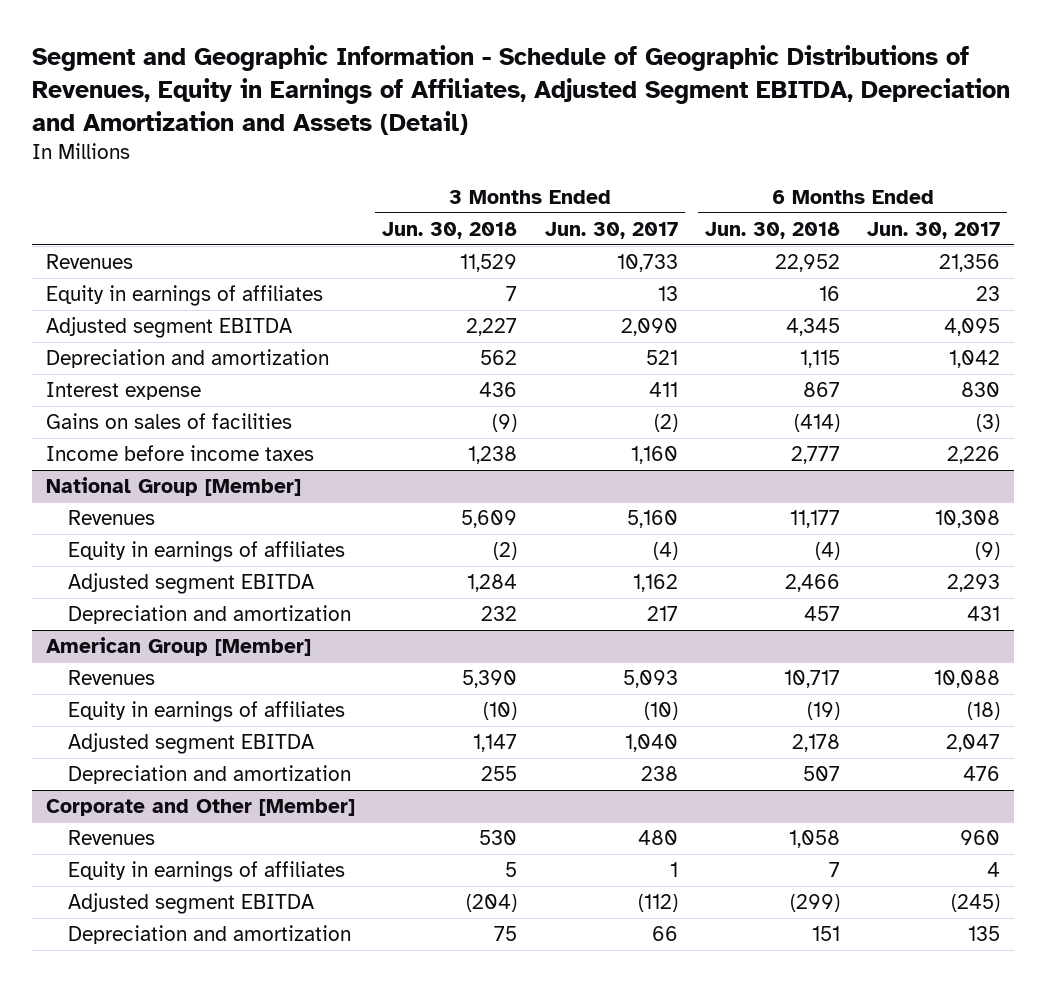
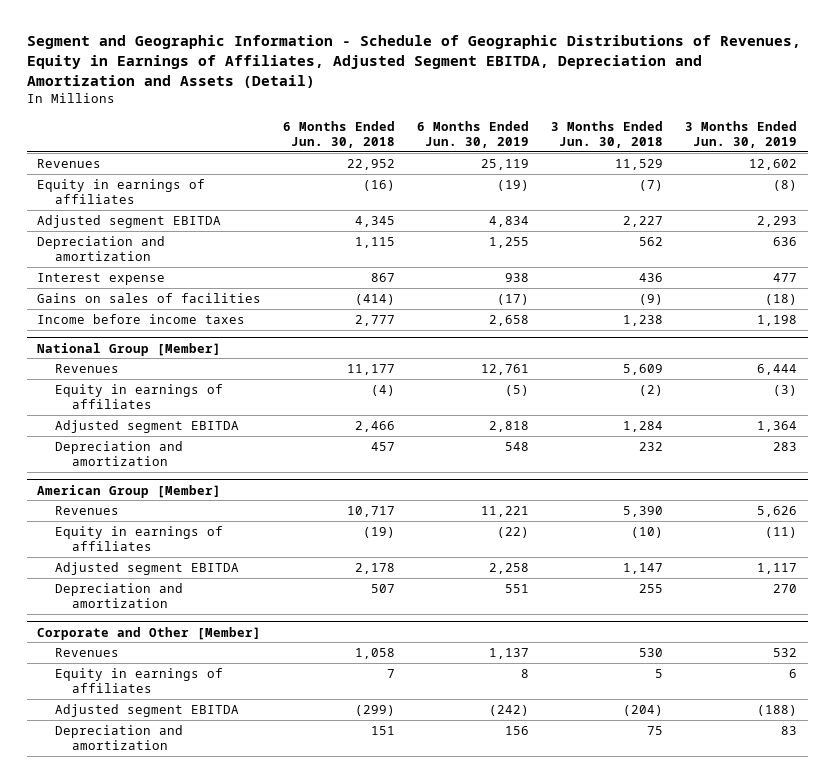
- | 3 Months Ended Jun. 30, 2018 | 3 Months Ended Jun. 30, 2017 | 6 Months Ended Jun. 30, 2018 | 6 Months Ended Jun. 30, 2017
+ | 6 Months Ended Jun. 30, 2018 | 6 Months Ended Jun. 30, 2019 | 3 Months Ended Jun. 30, 2018 | 3 Months Ended Jun. 30, 2019
- Equity in earnings of affiliates | 7 | 13 | 16 | 23
+ Equity in earnings of affiliates | (16) | (19) | (7) | (8)

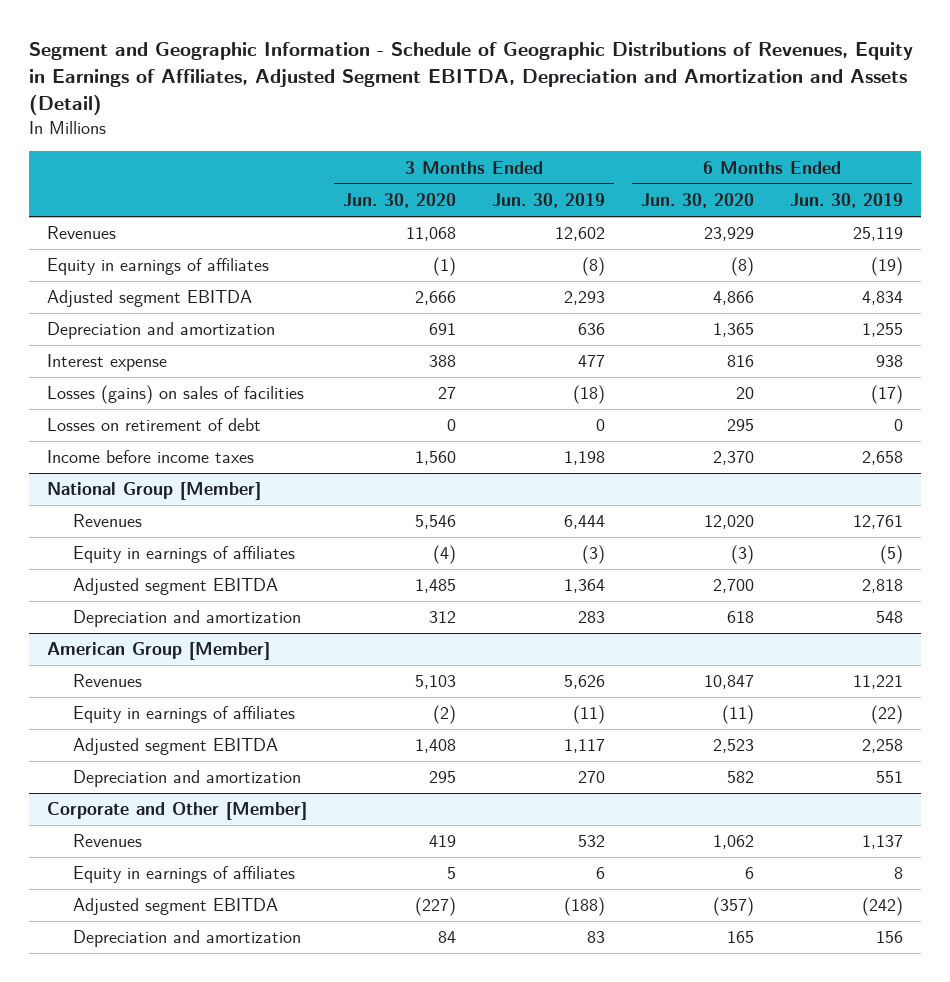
- | 6 Months Ended Jun. 30, 2018 | 6 Months Ended Jun. 30, 2019 | 3 Months Ended Jun. 30, 2018 | 3 Months Ended Jun. 30, 2019
+ | 3 Months Ended Jun. 30, 2020 | 3 Months Ended Jun. 30, 2019 | 6 Months Ended Jun. 30, 2020 | 6 Months Ended Jun. 30, 2019
- Gains on sales of facilities | (414) | (17) | (9) | (18)
+ Losses (gains) on sales of facilities | 27 | (18) | 20 | (17)
+ Losses on retirement of debt | 0 | 0 | 295 | 0

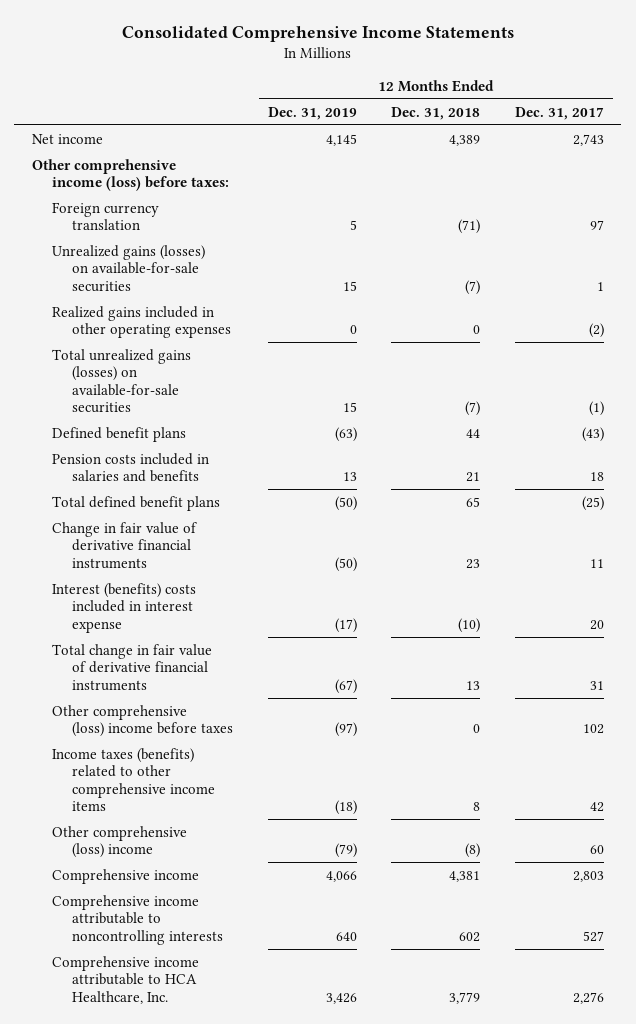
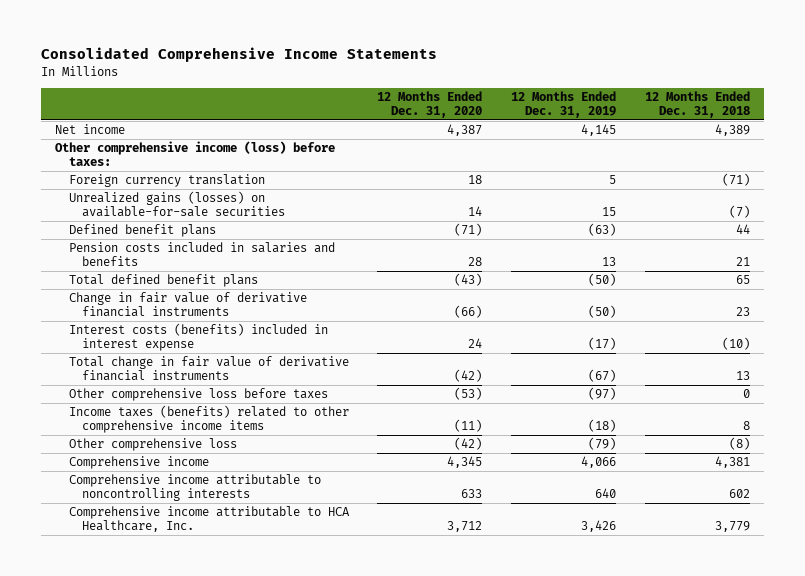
- | 12 Months Ended Dec. 31, 2019 | 12 Months Ended Dec. 31, 2018 | 12 Months Ended Dec. 31, 2017
+ | 12 Months Ended Dec. 31, 2020 | 12 Months Ended Dec. 31, 2019 | 12 Months Ended Dec. 31, 2018
- Realized gains included in other operating expenses | 0 | 0 | (2)
- Total unrealized gains (losses) on available-for-sale securities | 15 | (7) | (1)
- Interest (benefits) costs included in interest expense | (17) | (10) | 20
+ Interest costs (benefits) included in interest expense | 24 | (17) | (10)
- Other comprehensive (loss) income before taxes | (97) | 0 | 102
+ Other comprehensive loss before taxes | (53) | (97) | 0
- Other comprehensive (loss) income | (79) | (8) | 60
+ Other comprehensive loss | (42) | (79) | (8)

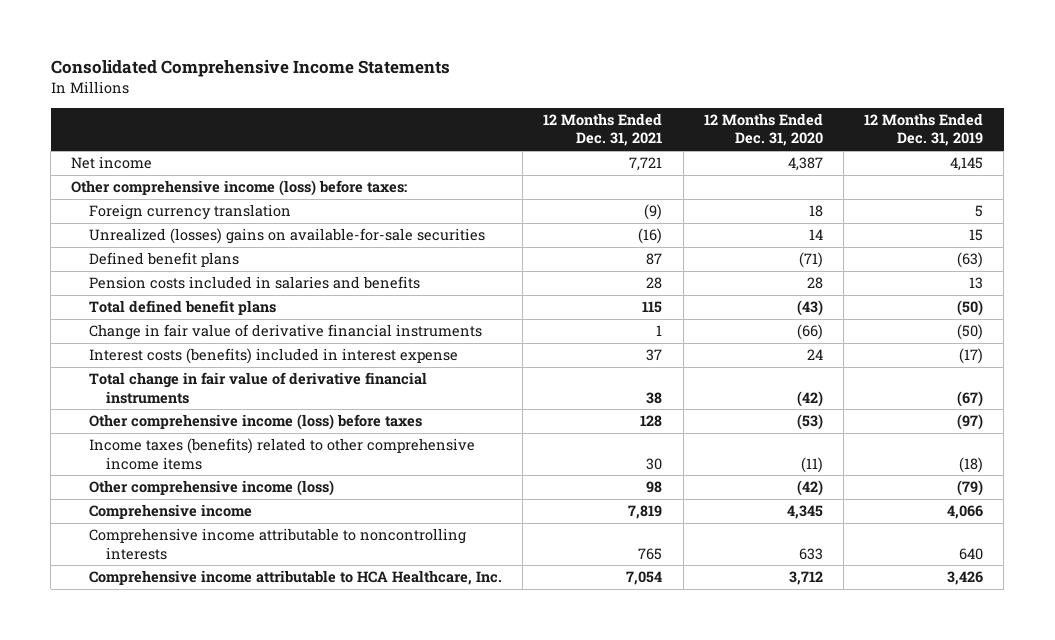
- | 12 Months Ended Dec. 31, 2020 | 12 Months Ended Dec. 31, 2019 | 12 Months Ended Dec. 31, 2018
+ | 12 Months Ended Dec. 31, 2021 | 12 Months Ended Dec. 31, 2020 | 12 Months Ended Dec. 31, 2019
- Unrealized gains (losses) on available-for-sale securities | 14 | 15 | (7)
+ Unrealized (losses) gains on available-for-sale securities | (16) | 14 | 15
- Other comprehensive loss before taxes | (53) | (97) | 0
+ Other comprehensive income (loss) before taxes | 128 | (53) | (97)
- Other comprehensive loss | (42) | (79) | (8)
+ Other comprehensive income (loss) | 98 | (42) | (79)

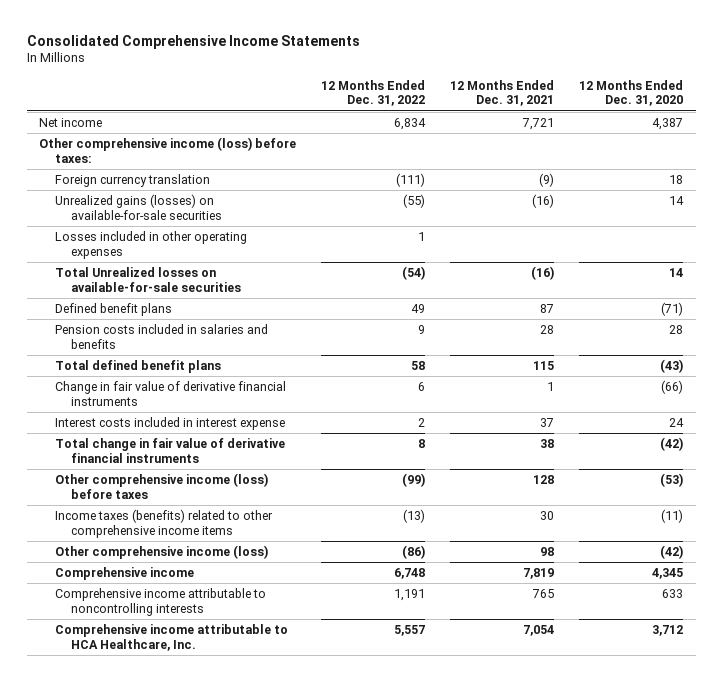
- | 12 Months Ended Dec. 31, 2021 | 12 Months Ended Dec. 31, 2020 | 12 Months Ended Dec. 31, 2019
+ | 12 Months Ended Dec. 31, 2022 | 12 Months Ended Dec. 31, 2021 | 12 Months Ended Dec. 31, 2020
- Unrealized (losses) gains on available-for-sale securities | (16) | 14 | 15
+ Unrealized gains (losses) on available-for-sale securities | (55) | (16) | 14
+ Losses included in other operating expenses | 1 | |
+ Total Unrealized losses on available-for-sale securities | (54) | (16) | 14
- Interest costs (benefits) included in interest expense | 37 | 24 | (17)
+ Interest costs included in interest expense | 2 | 37 | 24

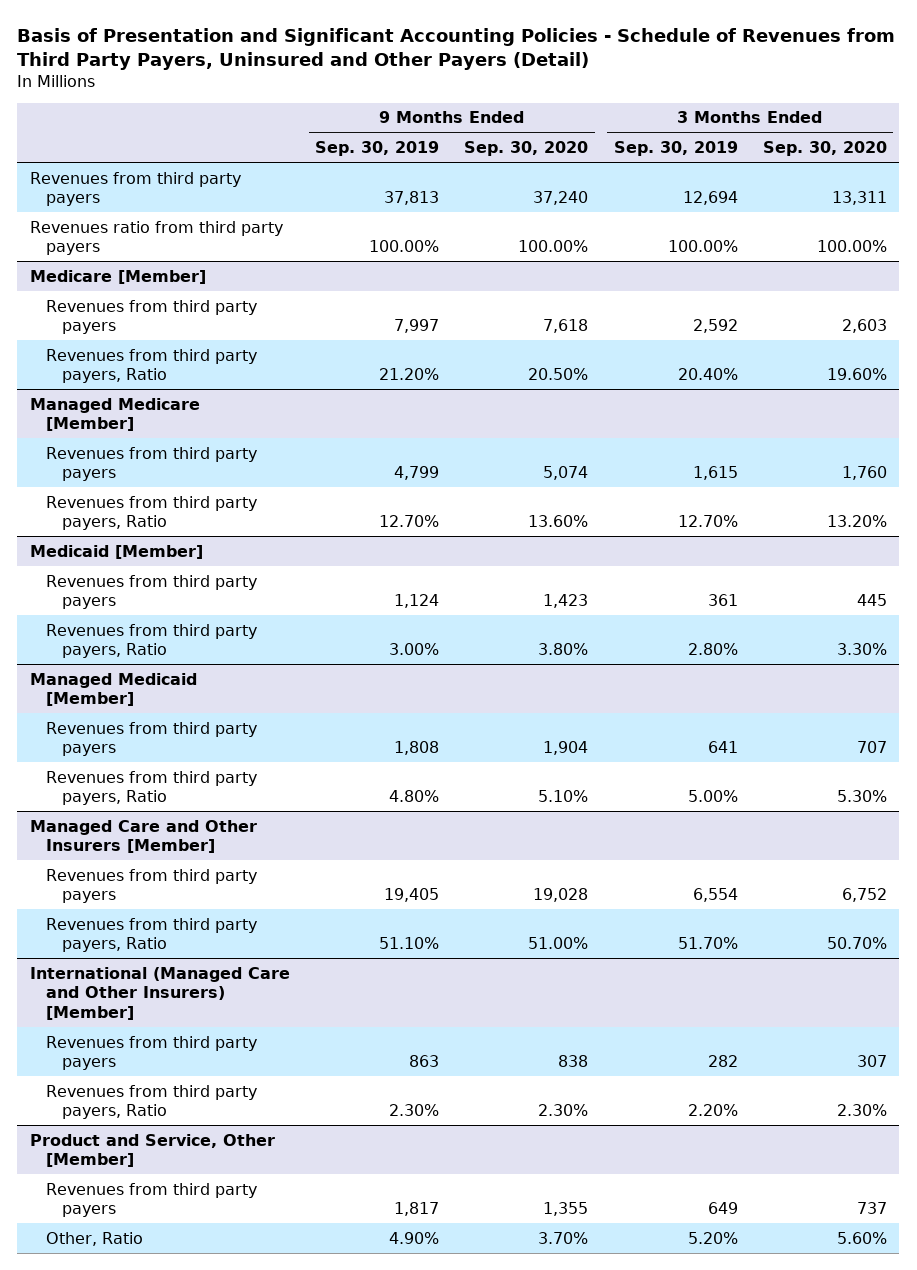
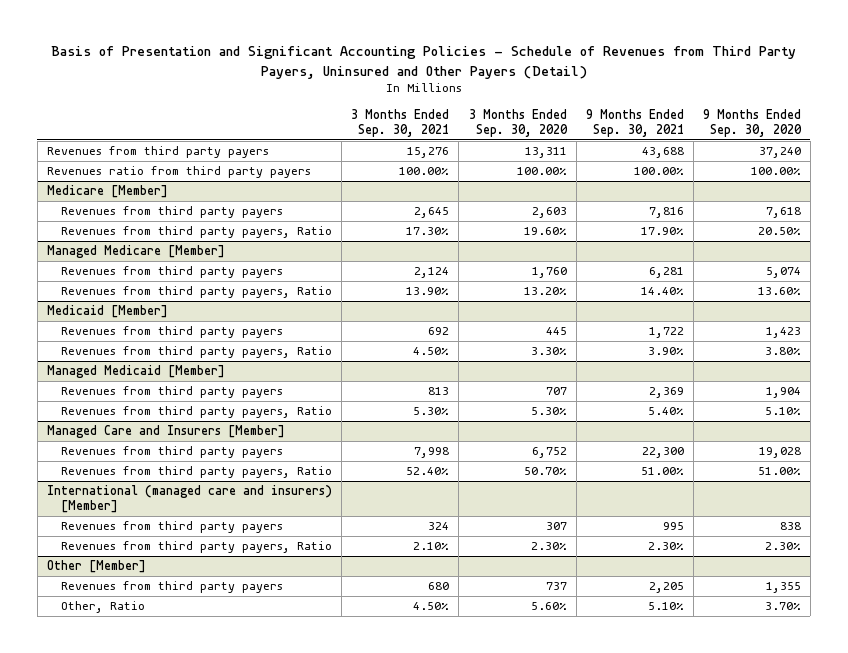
- | 9 Months Ended Sep. 30, 2019 | 9 Months Ended Sep. 30, 2020 | 3 Months Ended Sep. 30, 2019 | 3 Months Ended Sep. 30, 2020
+ | 3 Months Ended Sep. 30, 2021 | 3 Months Ended Sep. 30, 2020 | 9 Months Ended Sep. 30, 2021 | 9 Months Ended Sep. 30, 2020
- Managed Care and Other Insurers [Member]
+ Managed Care and Insurers [Member]
- International (Managed Care and Other Insurers) [Member]
+ International (managed care and insurers) [Member]
- Product and Service, Other [Member]
+ Other [Member]

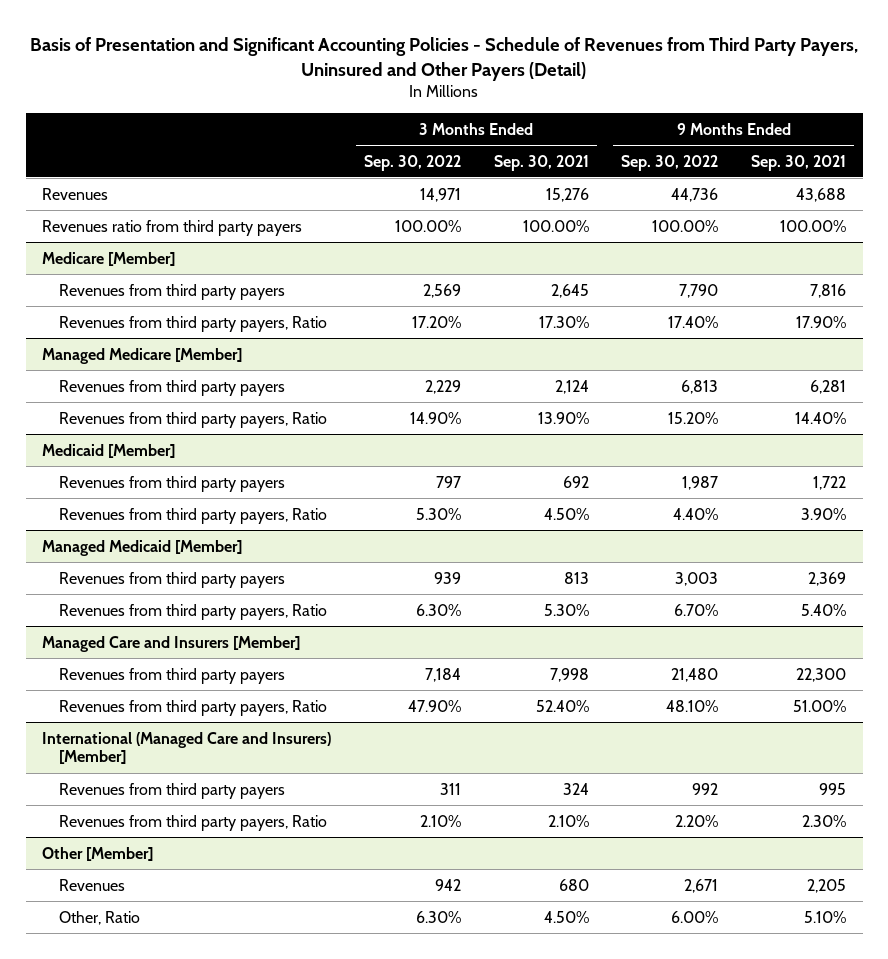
- | 3 Months Ended Sep. 30, 2021 | 3 Months Ended Sep. 30, 2020 | 9 Months Ended Sep. 30, 2021 | 9 Months Ended Sep. 30, 2020
+ | 3 Months Ended Sep. 30, 2022 | 3 Months Ended Sep. 30, 2021 | 9 Months Ended Sep. 30, 2022 | 9 Months Ended Sep. 30, 2021
- Revenues from third party payers | 15,276 | 13,311 | 43,688 | 37,240
+ Revenues | 14,971 | 15,276 | 44,736 | 43,688
- International (managed care and insurers) [Member]
+ International (Managed Care and Insurers) [Member]
@ Other [Member]
- Revenues from third party payers | 680 | 737 | 2,205 | 1,355
+ Revenues | 942 | 680 | 2,671 | 2,205

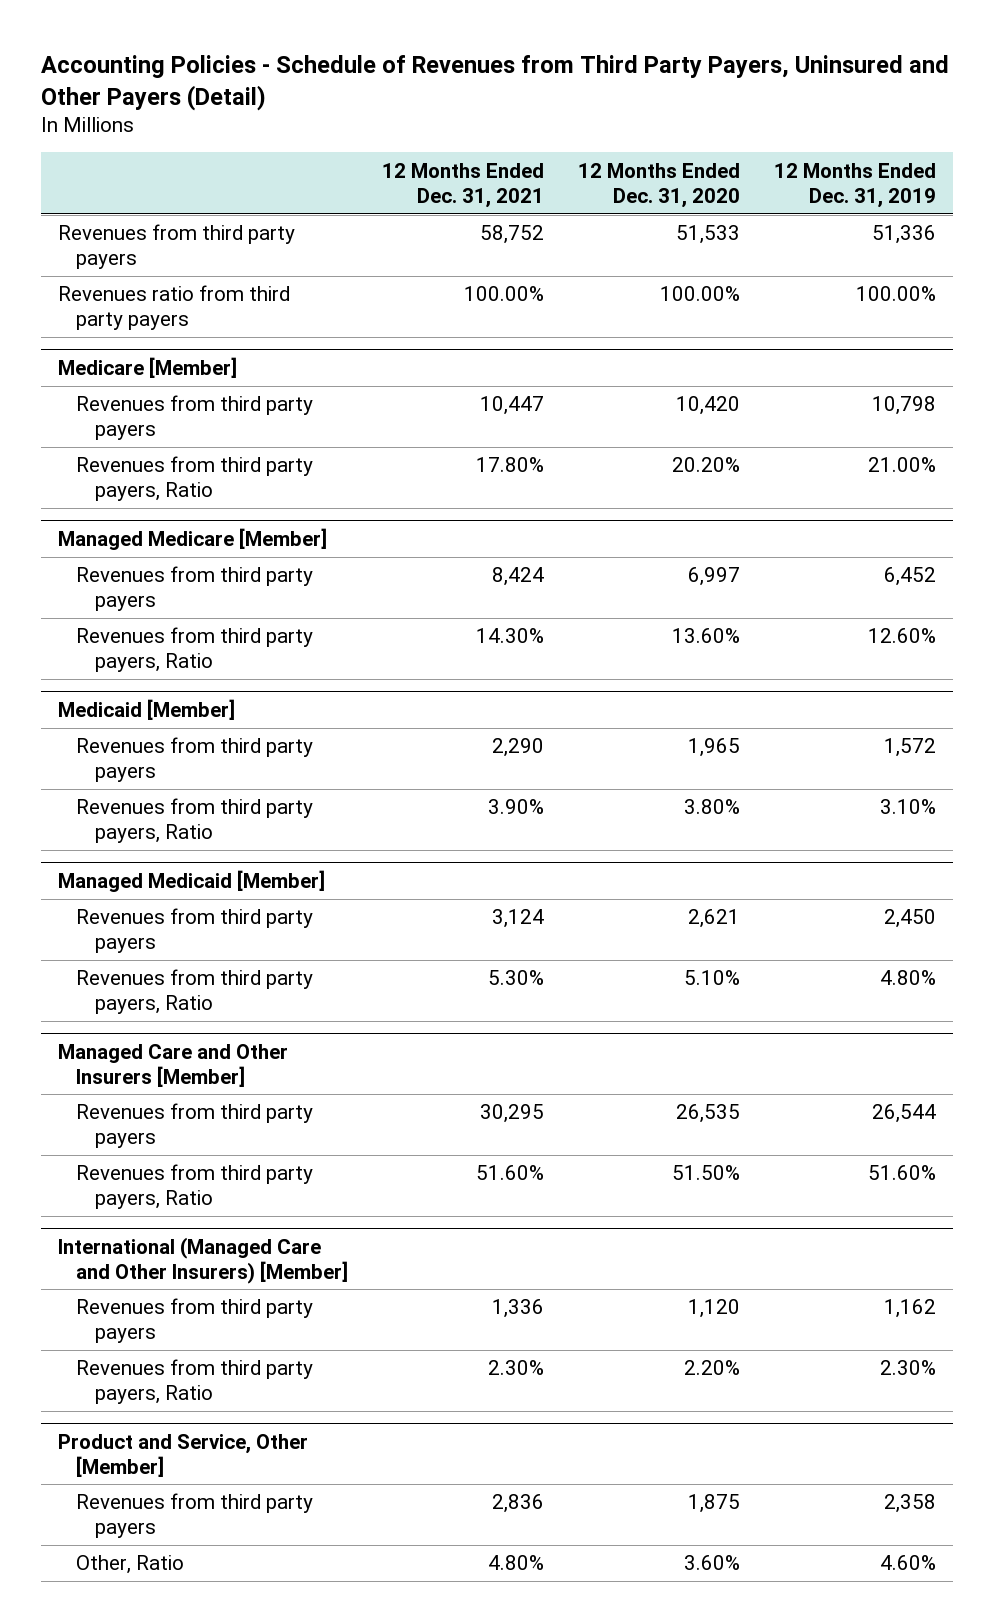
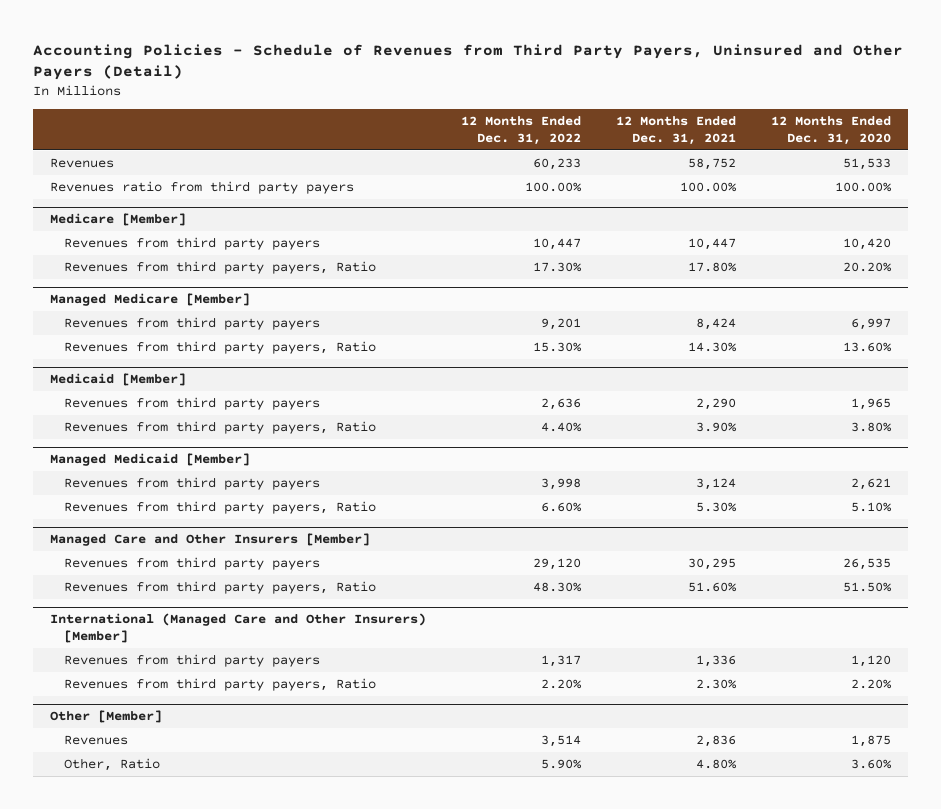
- | 12 Months Ended Dec. 31, 2021 | 12 Months Ended Dec. 31, 2020 | 12 Months Ended Dec. 31, 2019
+ | 12 Months Ended Dec. 31, 2022 | 12 Months Ended Dec. 31, 2021 | 12 Months Ended Dec. 31, 2020
- Revenues from third party payers | 58,752 | 51,533 | 51,336
+ Revenues | 60,233 | 58,752 | 51,533
- Product and Service, Other [Member]
- Revenues from third party payers | 2,836 | 1,875 | 2,358
+ Other [Member]
+ Revenues | 3,514 | 2,836 | 1,875

